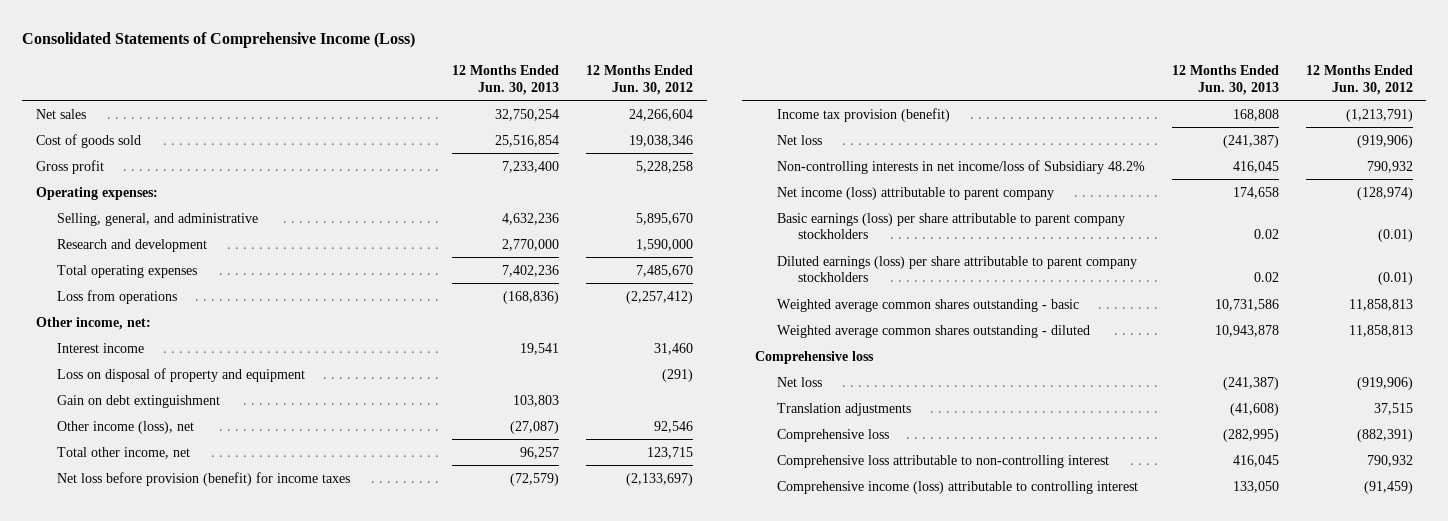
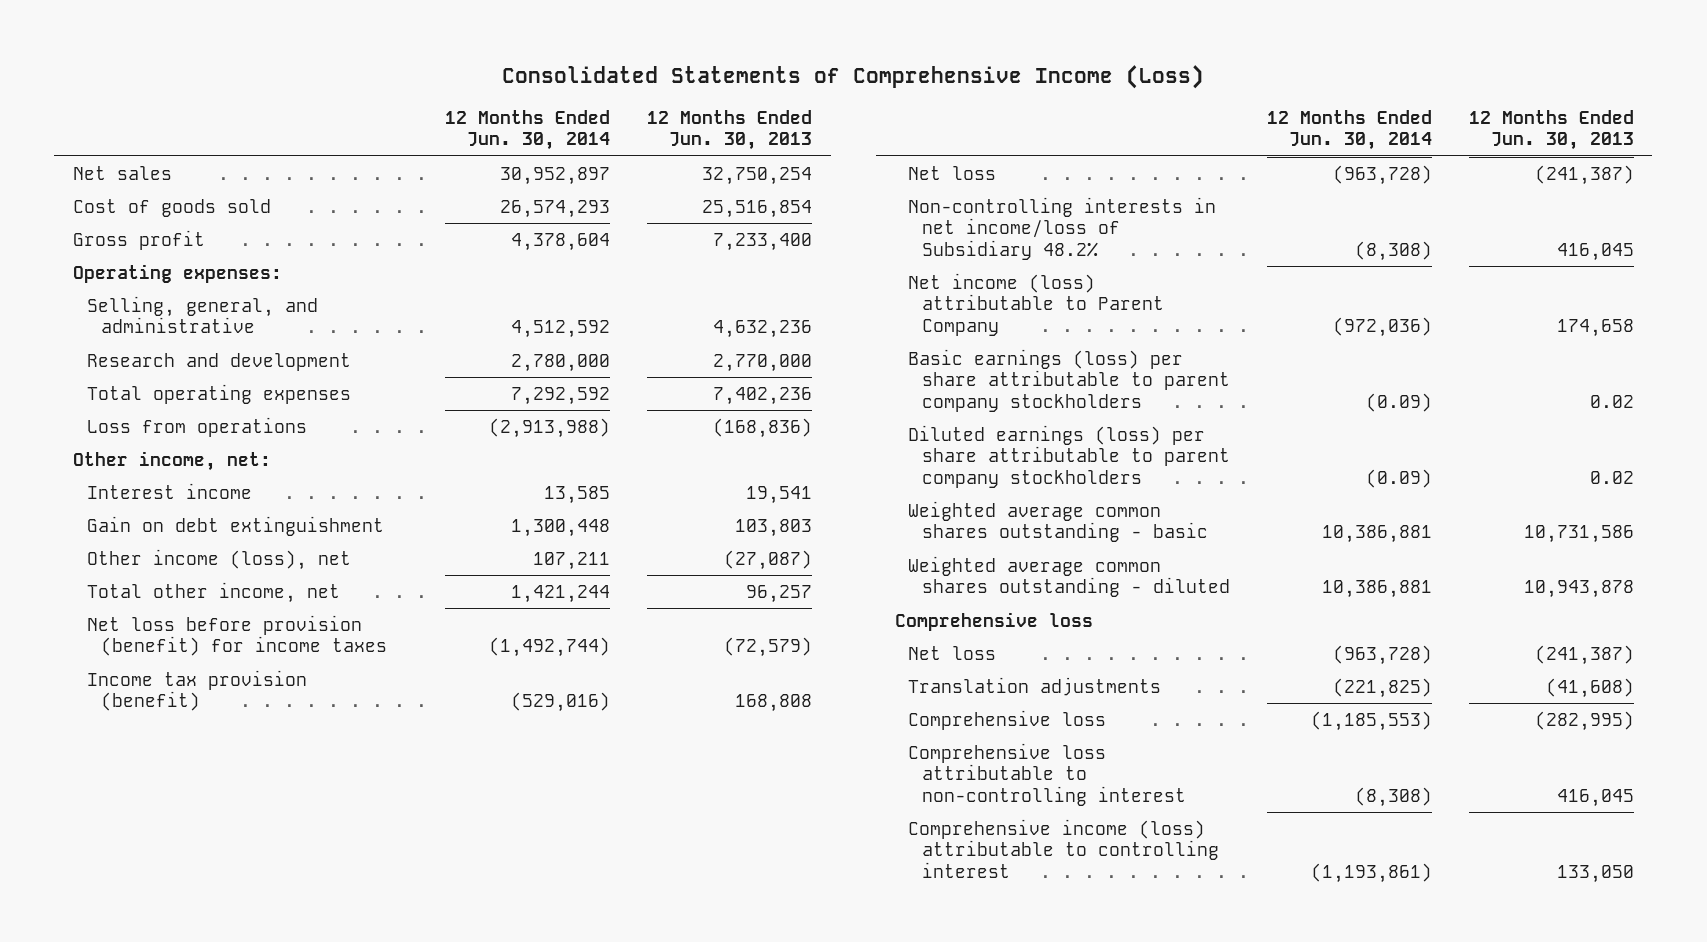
- | 12 Months Ended Jun. 30, 2013 | 12 Months Ended Jun. 30, 2012
+ | 12 Months Ended Jun. 30, 2014 | 12 Months Ended Jun. 30, 2013
- Loss on disposal of property and equipment | | (291)
- Net income (loss) attributable to parent company | 174,658 | (128,974)
+ Net income (loss) attributable to Parent Company | (972,036) | 174,658

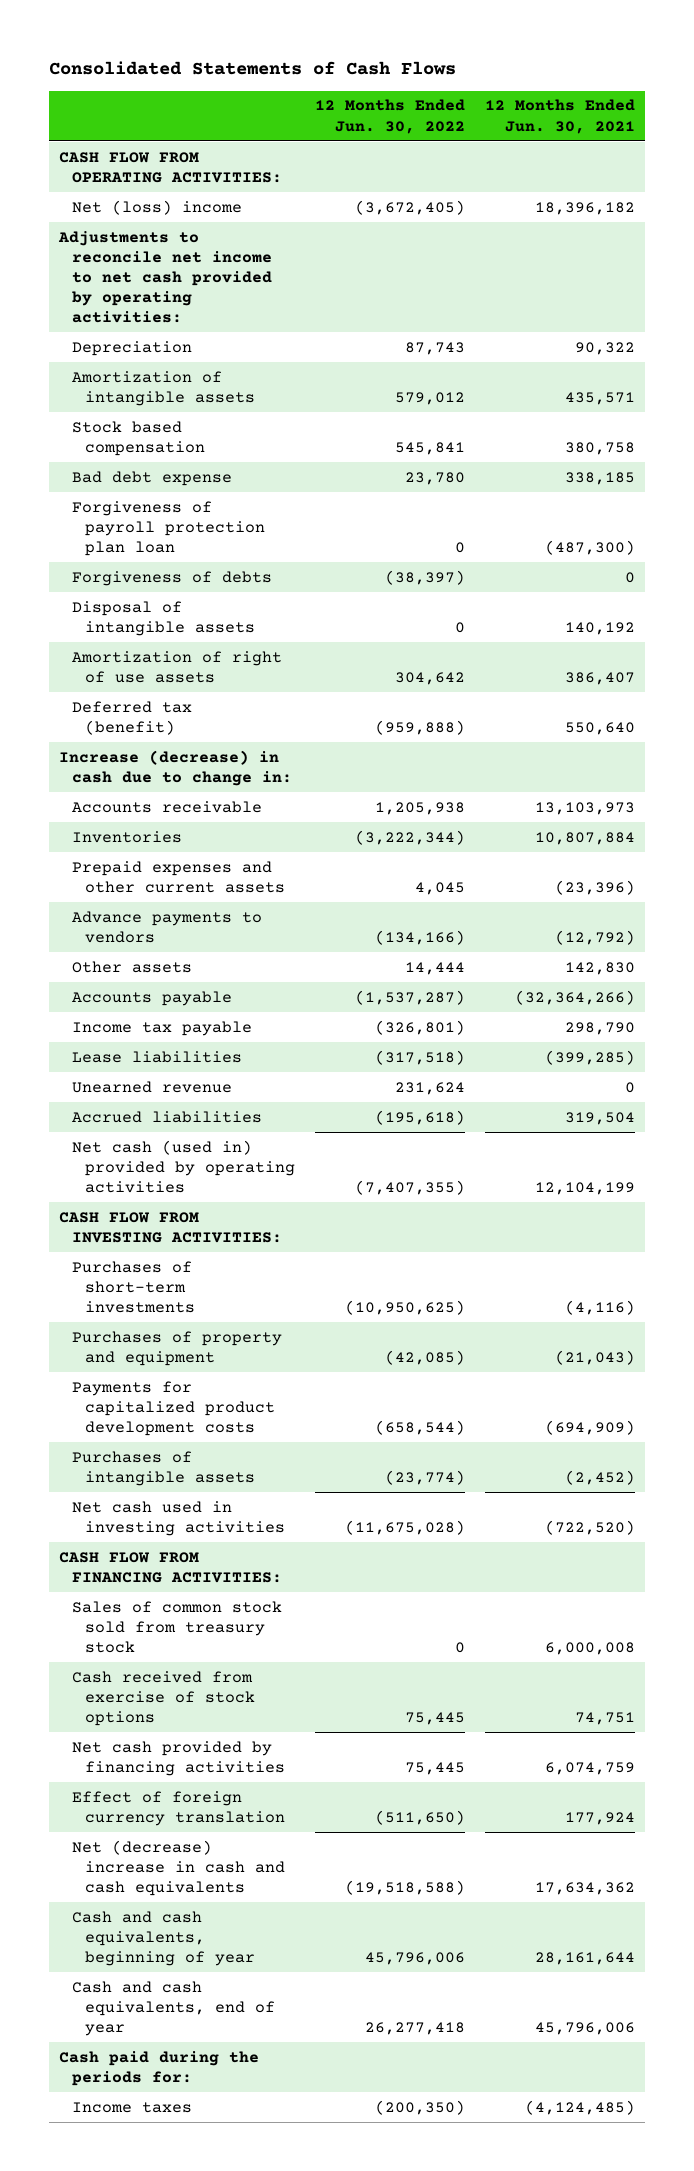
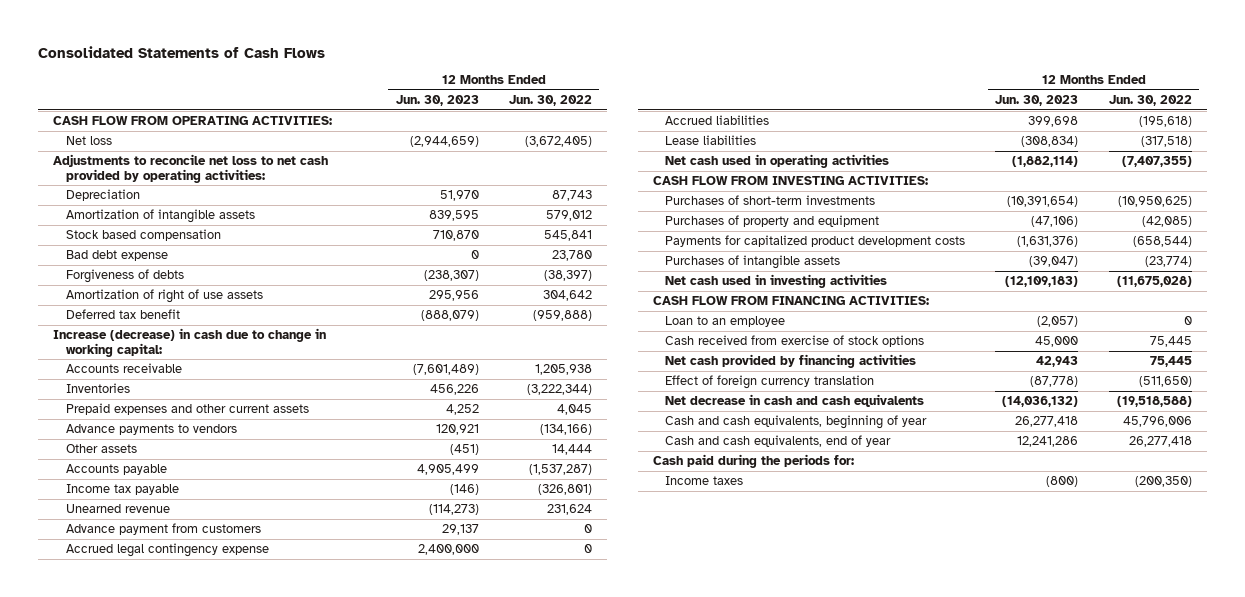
- | 12 Months Ended Jun. 30, 2022 | 12 Months Ended Jun. 30, 2021
+ | 12 Months Ended Jun. 30, 2023 | 12 Months Ended Jun. 30, 2022
- Net (loss) income | (3,672,405) | 18,396,182
- Adjustments to reconcile net income to net cash provided by operating activities:
+ Net loss | (2,944,659) | (3,672,405)
+ Adjustments to reconcile net loss to net cash provided by operating activities:
- Forgiveness of payroll protection plan loan | 0 | (487,300)
- Disposal of intangible assets | 0 | 140,192
- Deferred tax (benefit) | (959,888) | 550,640
- Increase (decrease) in cash due to change in:
+ Deferred tax benefit | (888,079) | (959,888)
+ Increase (decrease) in cash due to change in working capital:
+ Advance payment from customers | 29,137 | 0
+ Accrued legal contingency expense | 2,400,000 | 0
- Net cash (used in) provided by operating activities | (7,407,355) | 12,104,199
moved down: Lease liabilities | (308,834) | (317,518)
+ Net cash used in operating activities | (1,882,114) | (7,407,355)
- Sales of common stock sold from treasury stock | 0 | 6,000,008
+ Loan to an employee | (2,057) | 0
- Net (decrease) increase in cash and cash equivalents | (19,518,588) | 17,634,362
+ Net decrease in cash and cash equivalents | (14,036,132) | (19,518,588)

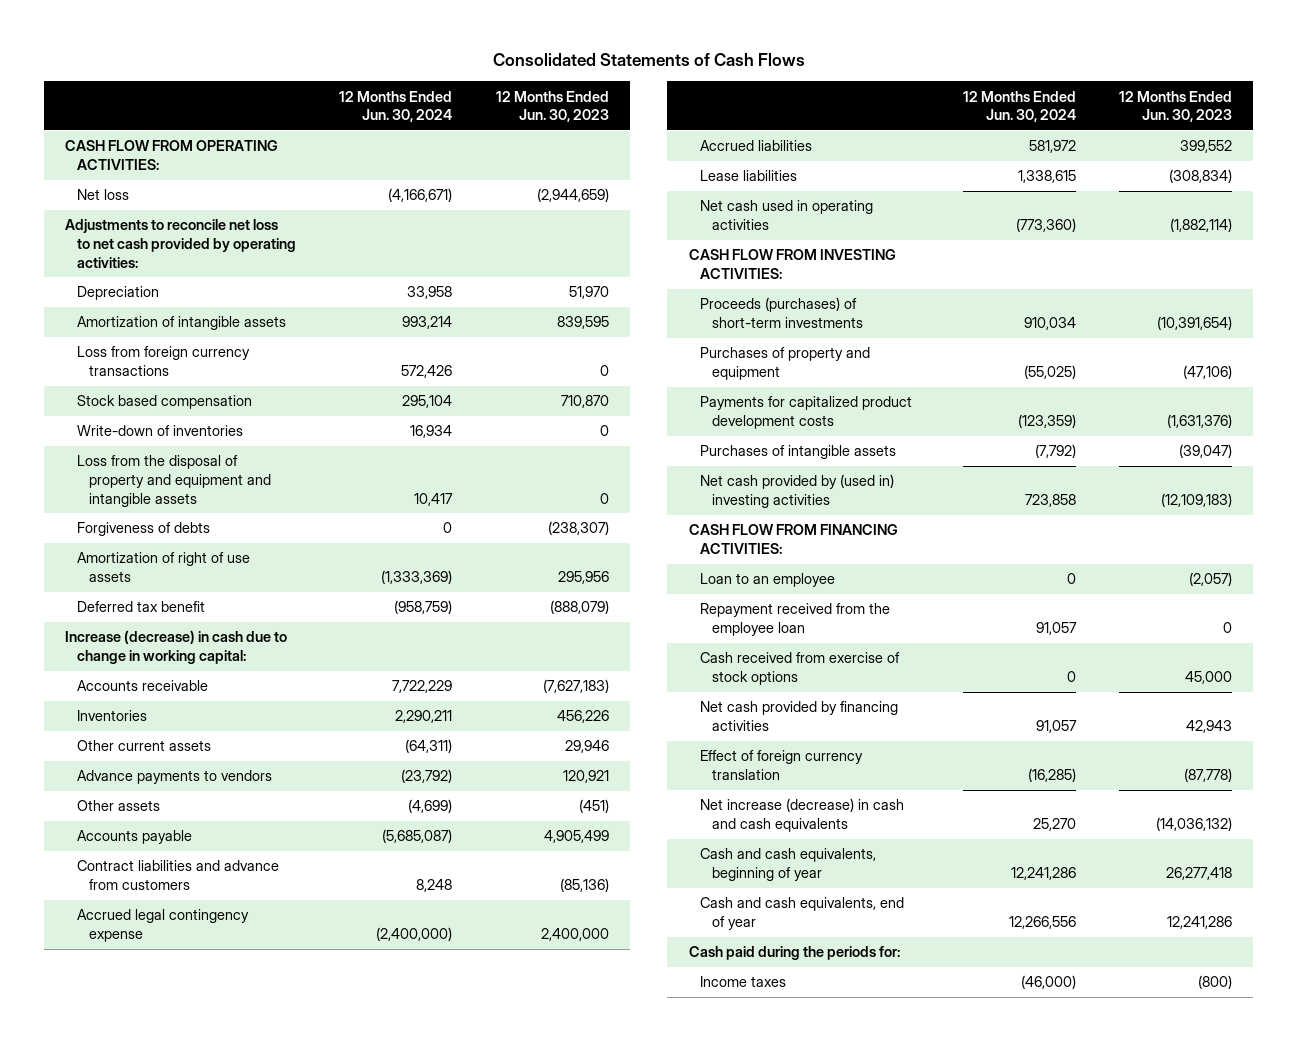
- | 12 Months Ended Jun. 30, 2023 | 12 Months Ended Jun. 30, 2022
+ | 12 Months Ended Jun. 30, 2024 | 12 Months Ended Jun. 30, 2023
+ Loss from foreign currency transactions | 572,426 | 0
- Bad debt expense | 0 | 23,780
+ Write-down of inventories | 16,934 | 0
+ Loss from the disposal of property and equipment and intangible assets | 10,417 | 0
- Accounts receivable | (7,601,489) | 1,205,938
+ Accounts receivable | 7,722,229 | (7,627,183)
- Prepaid expenses and other current assets | 4,252 | 4,045
+ Other current assets | (64,311) | 29,946
- Income tax payable | (146) | (326,801)
- Unearned revenue | (114,273) | 231,624
- Advance payment from customers | 29,137 | 0
+ Contract liabilities and advance from customers | 8,248 | (85,136)
- Accrued liabilities | 399,698 | (195,618)
+ Accrued liabilities | 581,972 | 399,552
- Purchases of short-term investments | (10,391,654) | (10,950,625)
+ Proceeds (purchases) of short-term investments | 910,034 | (10,391,654)
- Net cash used in investing activities | (12,109,183) | (11,675,028)
+ Net cash provided by (used in) investing activities | 723,858 | (12,109,183)
+ Repayment received from the employee loan | 91,057 | 0
- Net decrease in cash and cash equivalents | (14,036,132) | (19,518,588)
+ Net increase (decrease) in cash and cash equivalents | 25,270 | (14,036,132)

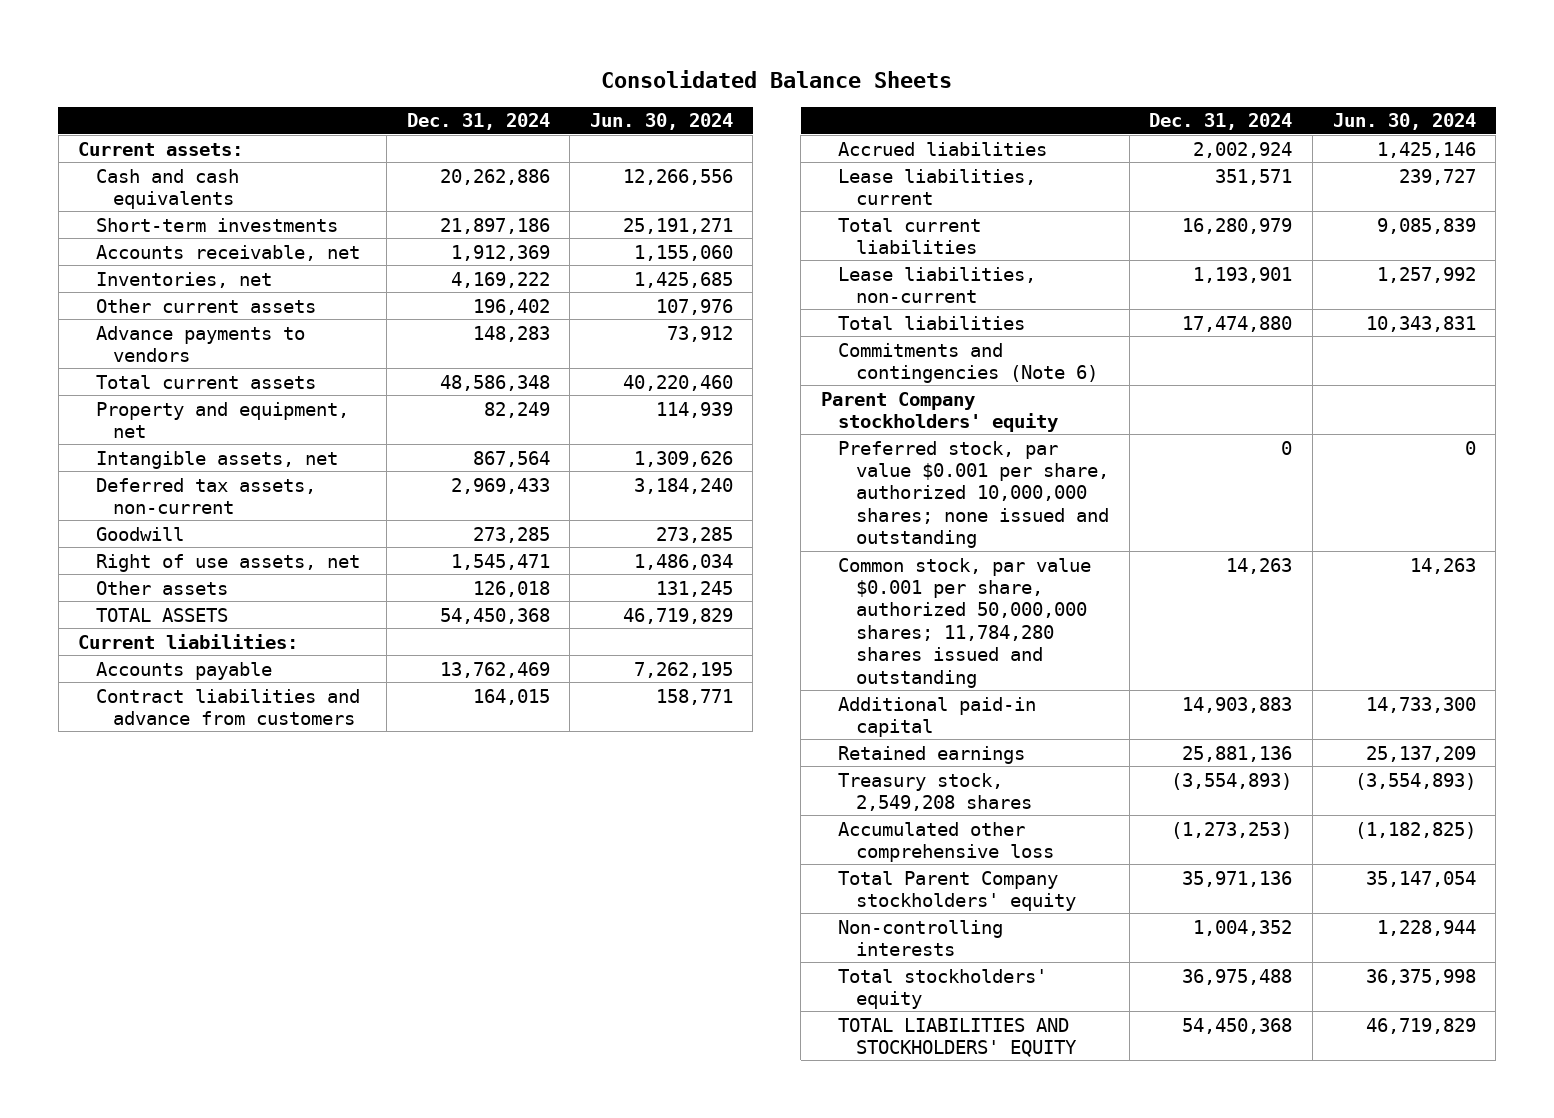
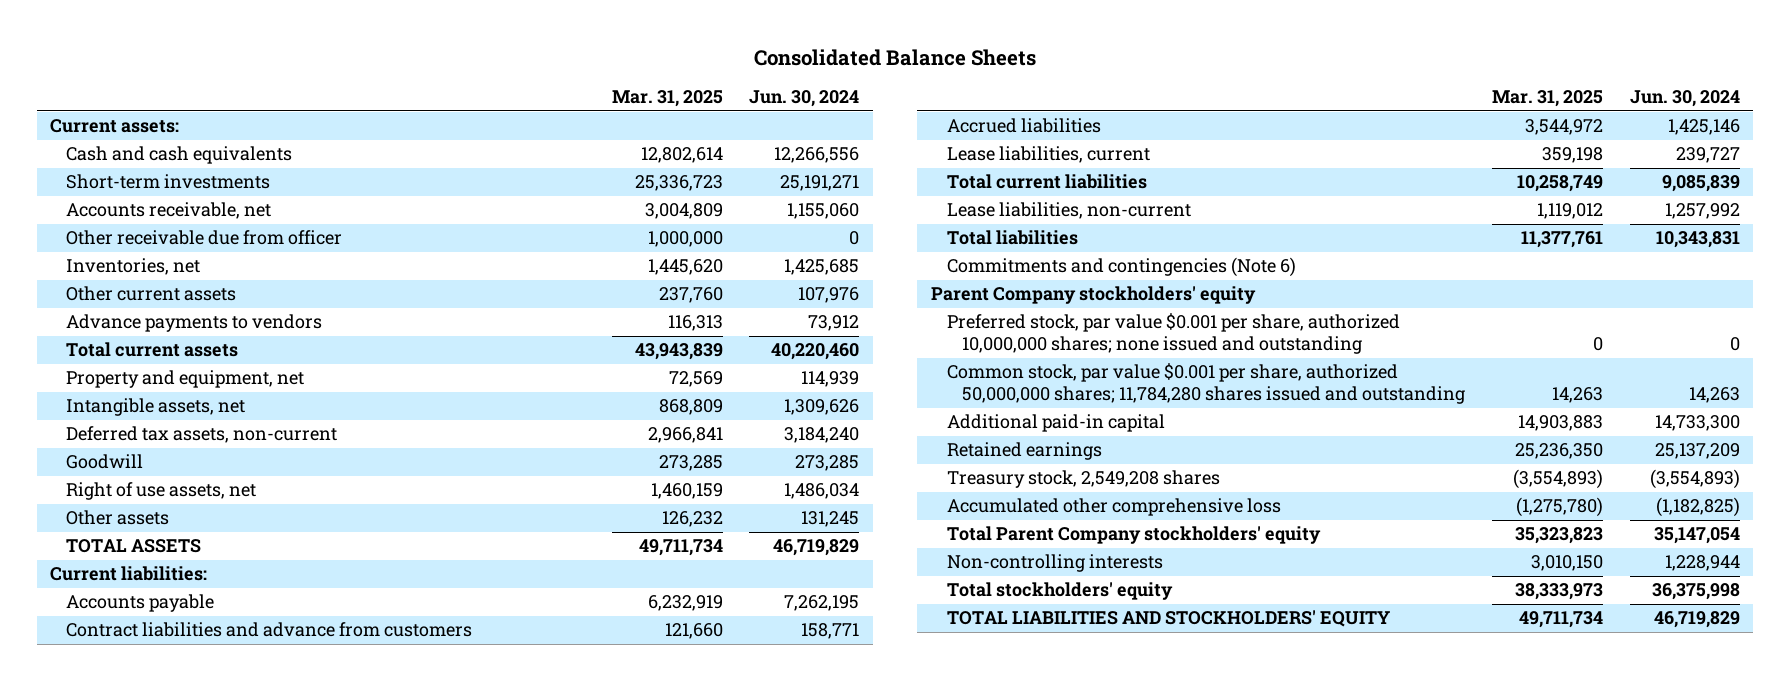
- | Dec. 31, 2024 | Jun. 30, 2024
+ | Mar. 31, 2025 | Jun. 30, 2024
+ Other receivable due from officer | 1,000,000 | 0

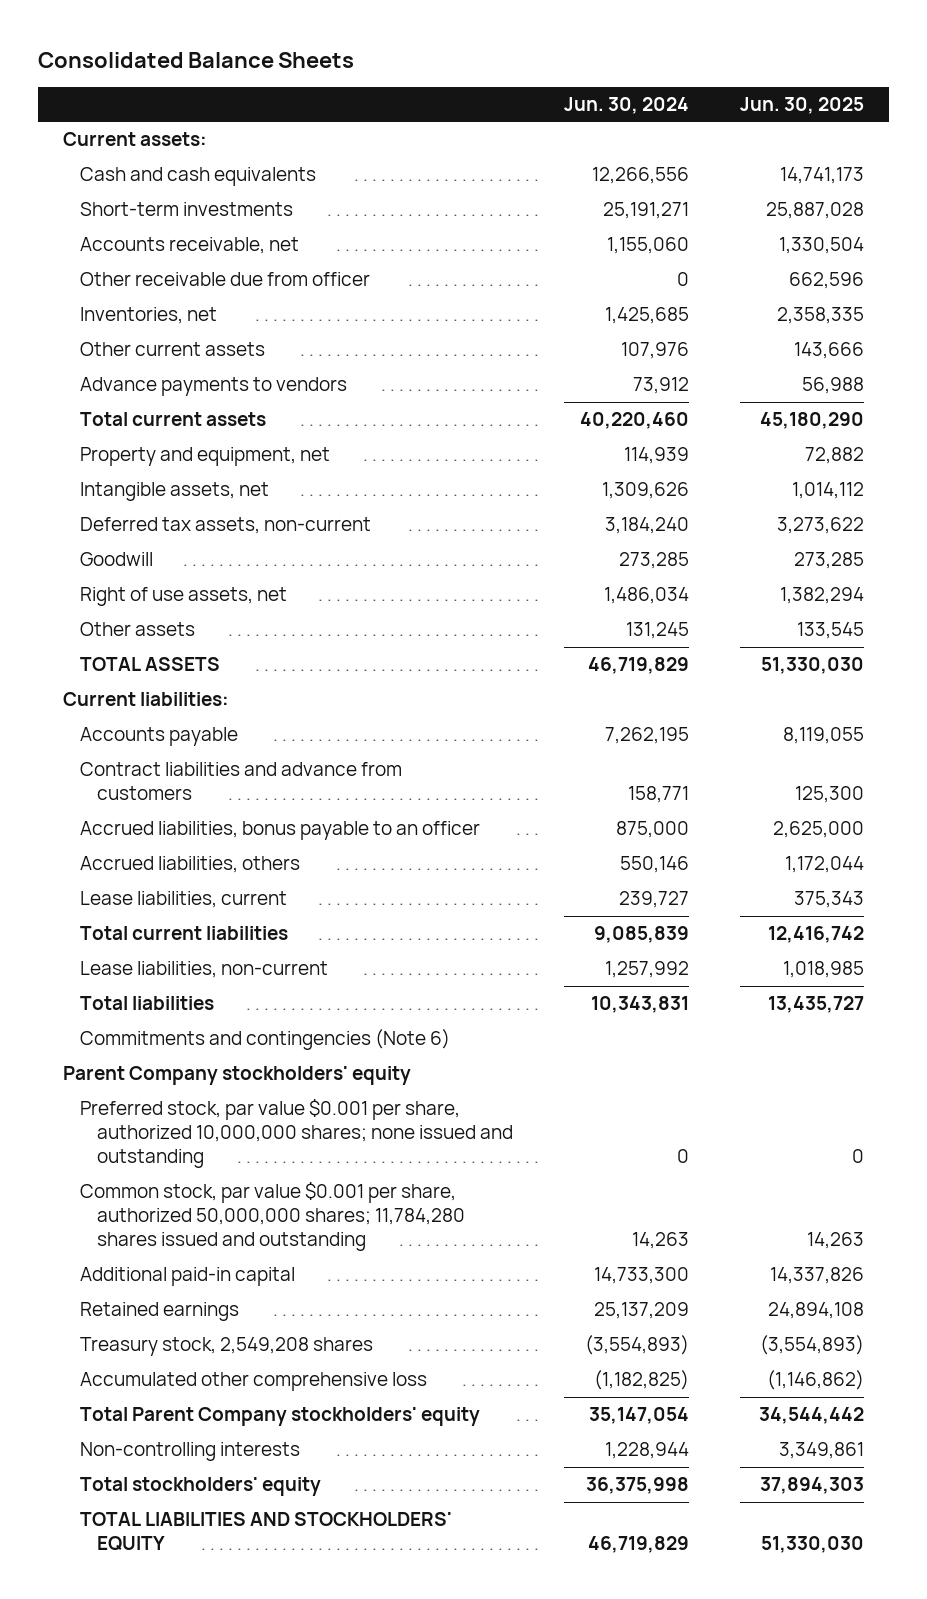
- | Mar. 31, 2025 | Jun. 30, 2024
+ | Jun. 30, 2024 | Jun. 30, 2025
- Accrued liabilities | 3,544,972 | 1,425,146
+ Accrued liabilities, bonus payable to an officer | 875,000 | 2,625,000
+ Accrued liabilities, others | 550,146 | 1,172,044

